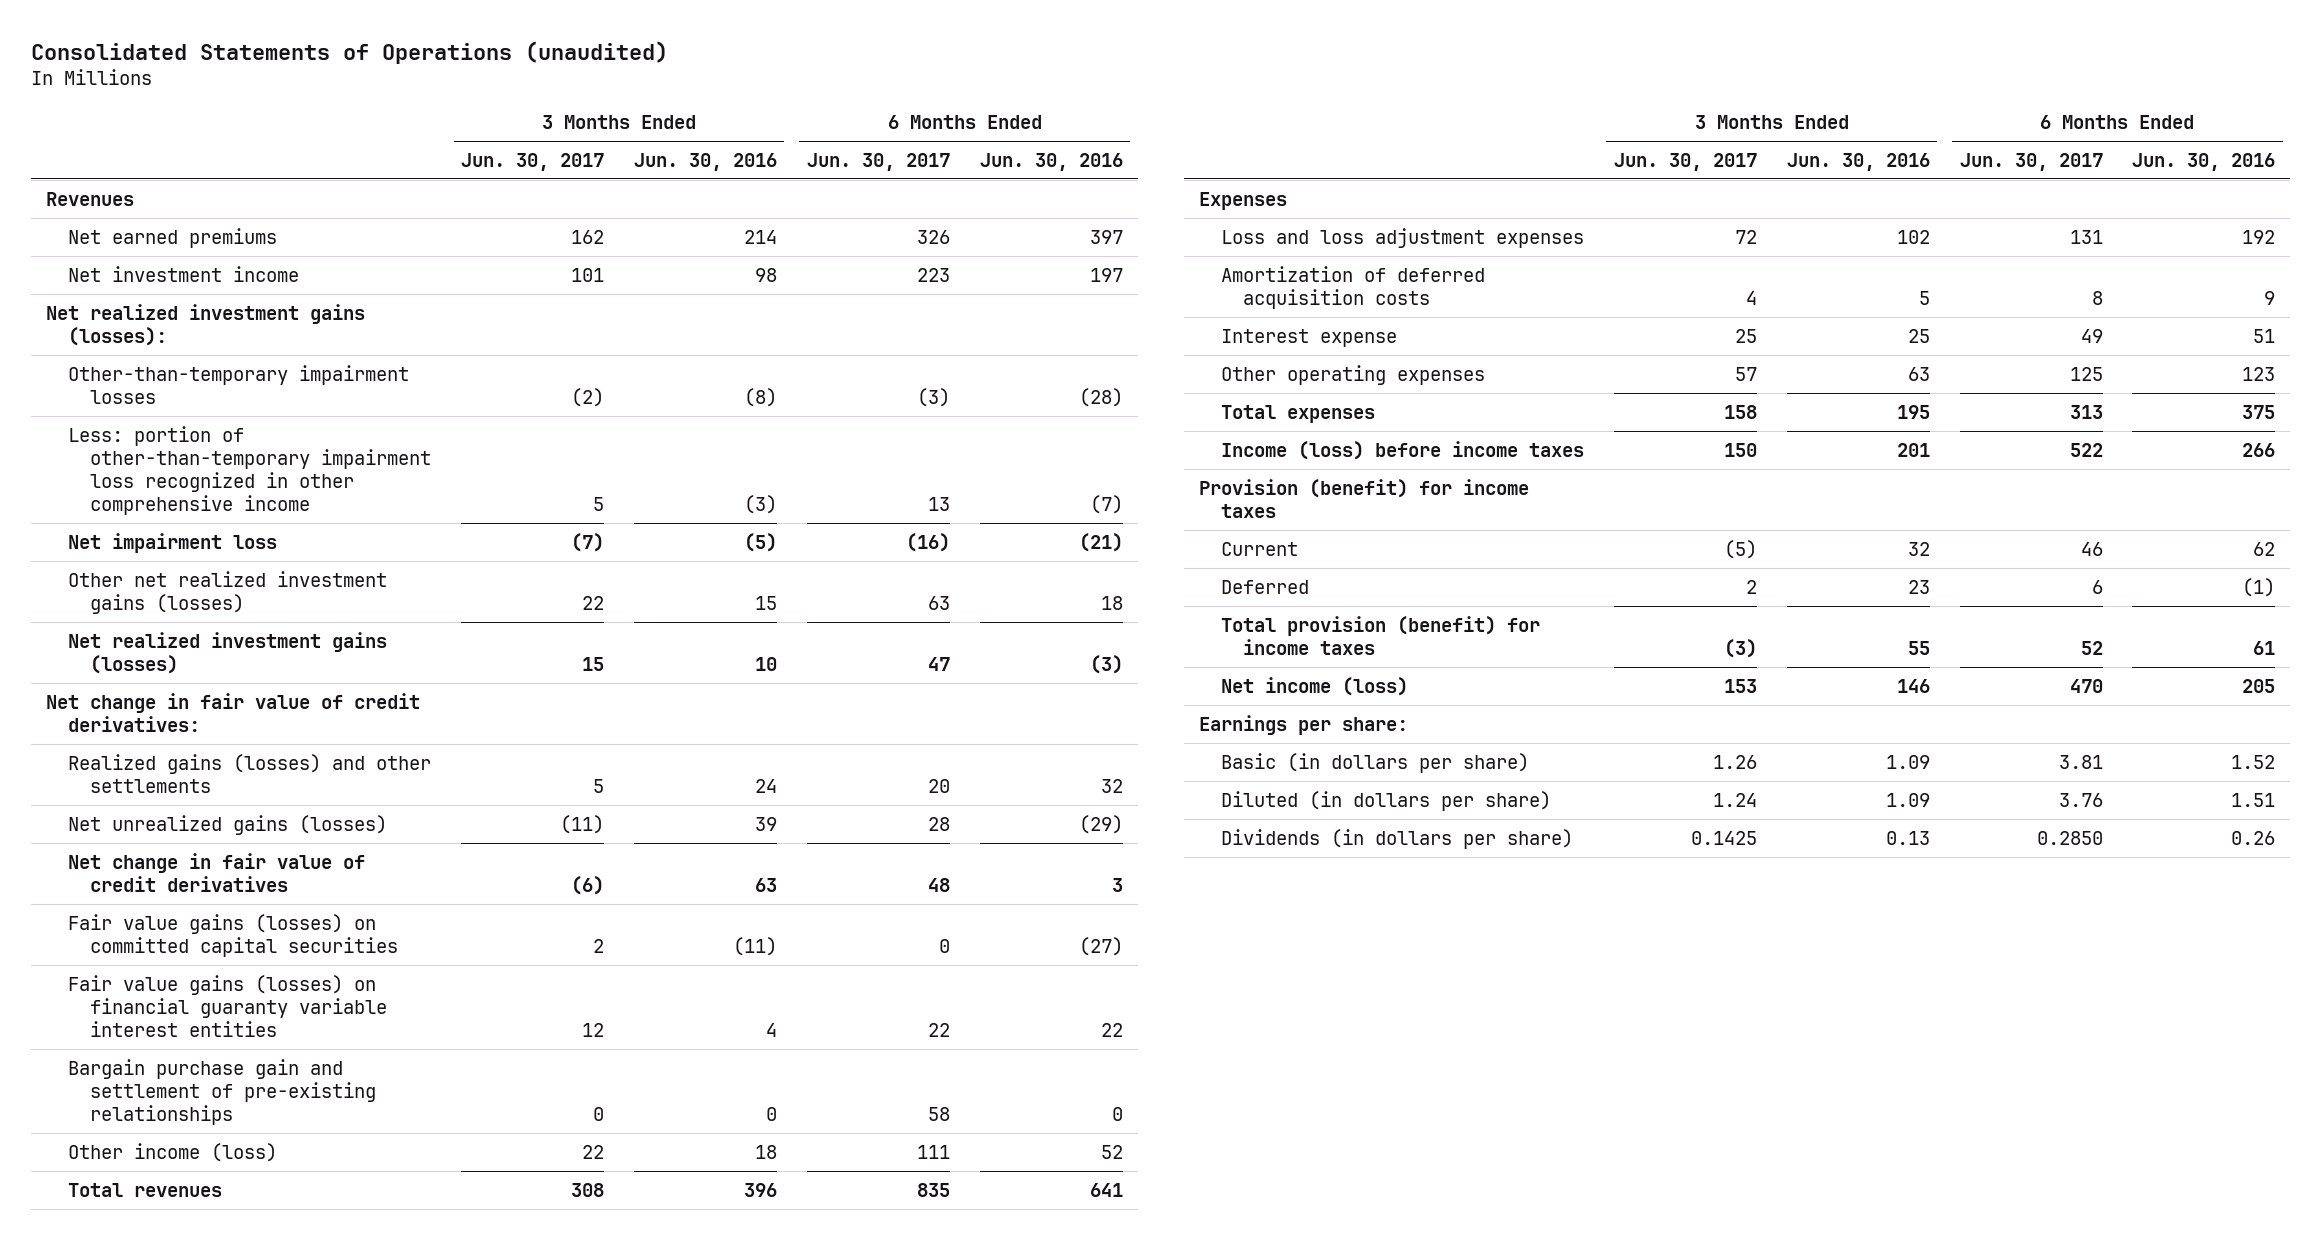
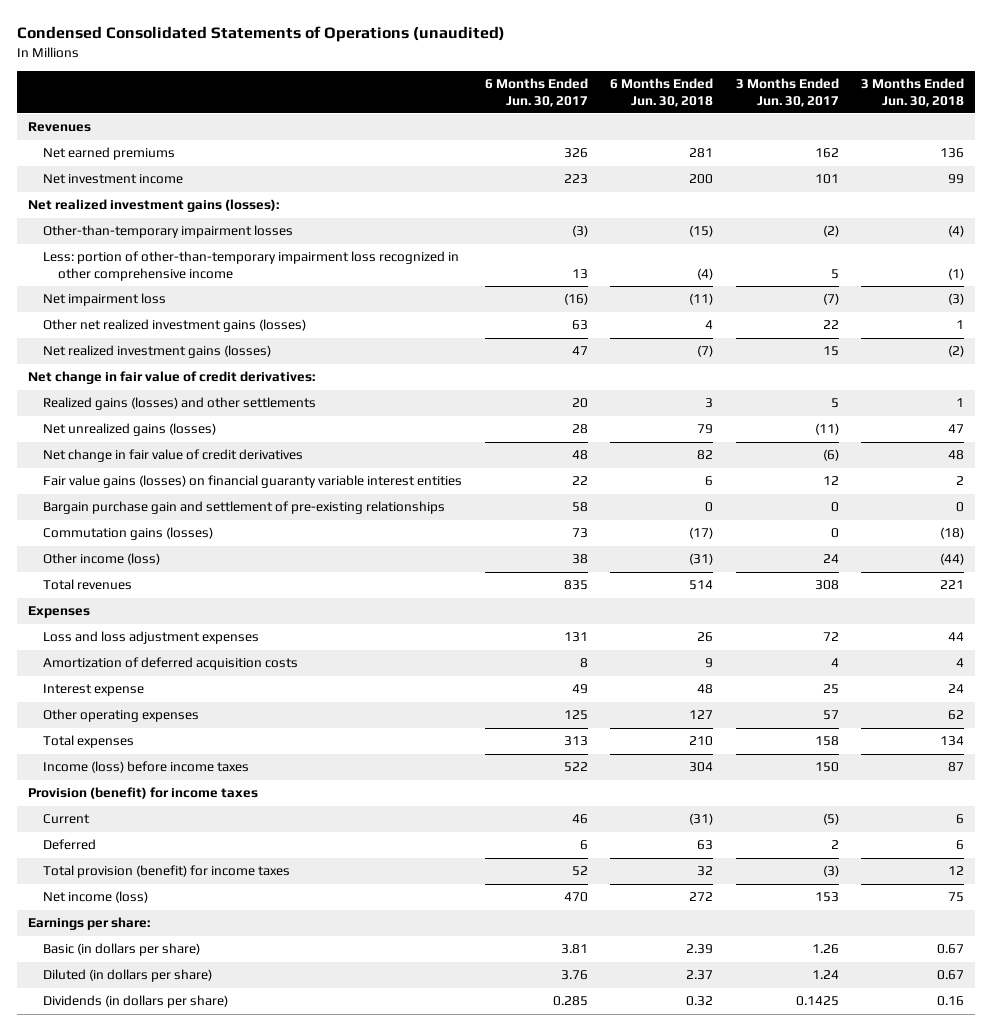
- Consolidated Statements of Operations (unaudited)
+ Condensed Consolidated Statements of Operations (unaudited)
- | 3 Months Ended Jun. 30, 2017 | 3 Months Ended Jun. 30, 2016 | 6 Months Ended Jun. 30, 2017 | 6 Months Ended Jun. 30, 2016
+ | 6 Months Ended Jun. 30, 2017 | 6 Months Ended Jun. 30, 2018 | 3 Months Ended Jun. 30, 2017 | 3 Months Ended Jun. 30, 2018
- Fair value gains (losses) on committed capital securities | 2 | (11) | 0 | (27)
- Other income (loss) | 22 | 18 | 111 | 52
+ Commutation gains (losses) | 73 | (17) | 0 | (18)
+ Other income (loss) | 38 | (31) | 24 | (44)
- Dividends (in dollars per share) | 0.1425 | 0.13 | 0.2850 | 0.26
+ Dividends (in dollars per share) | 0.285 | 0.32 | 0.1425 | 0.16

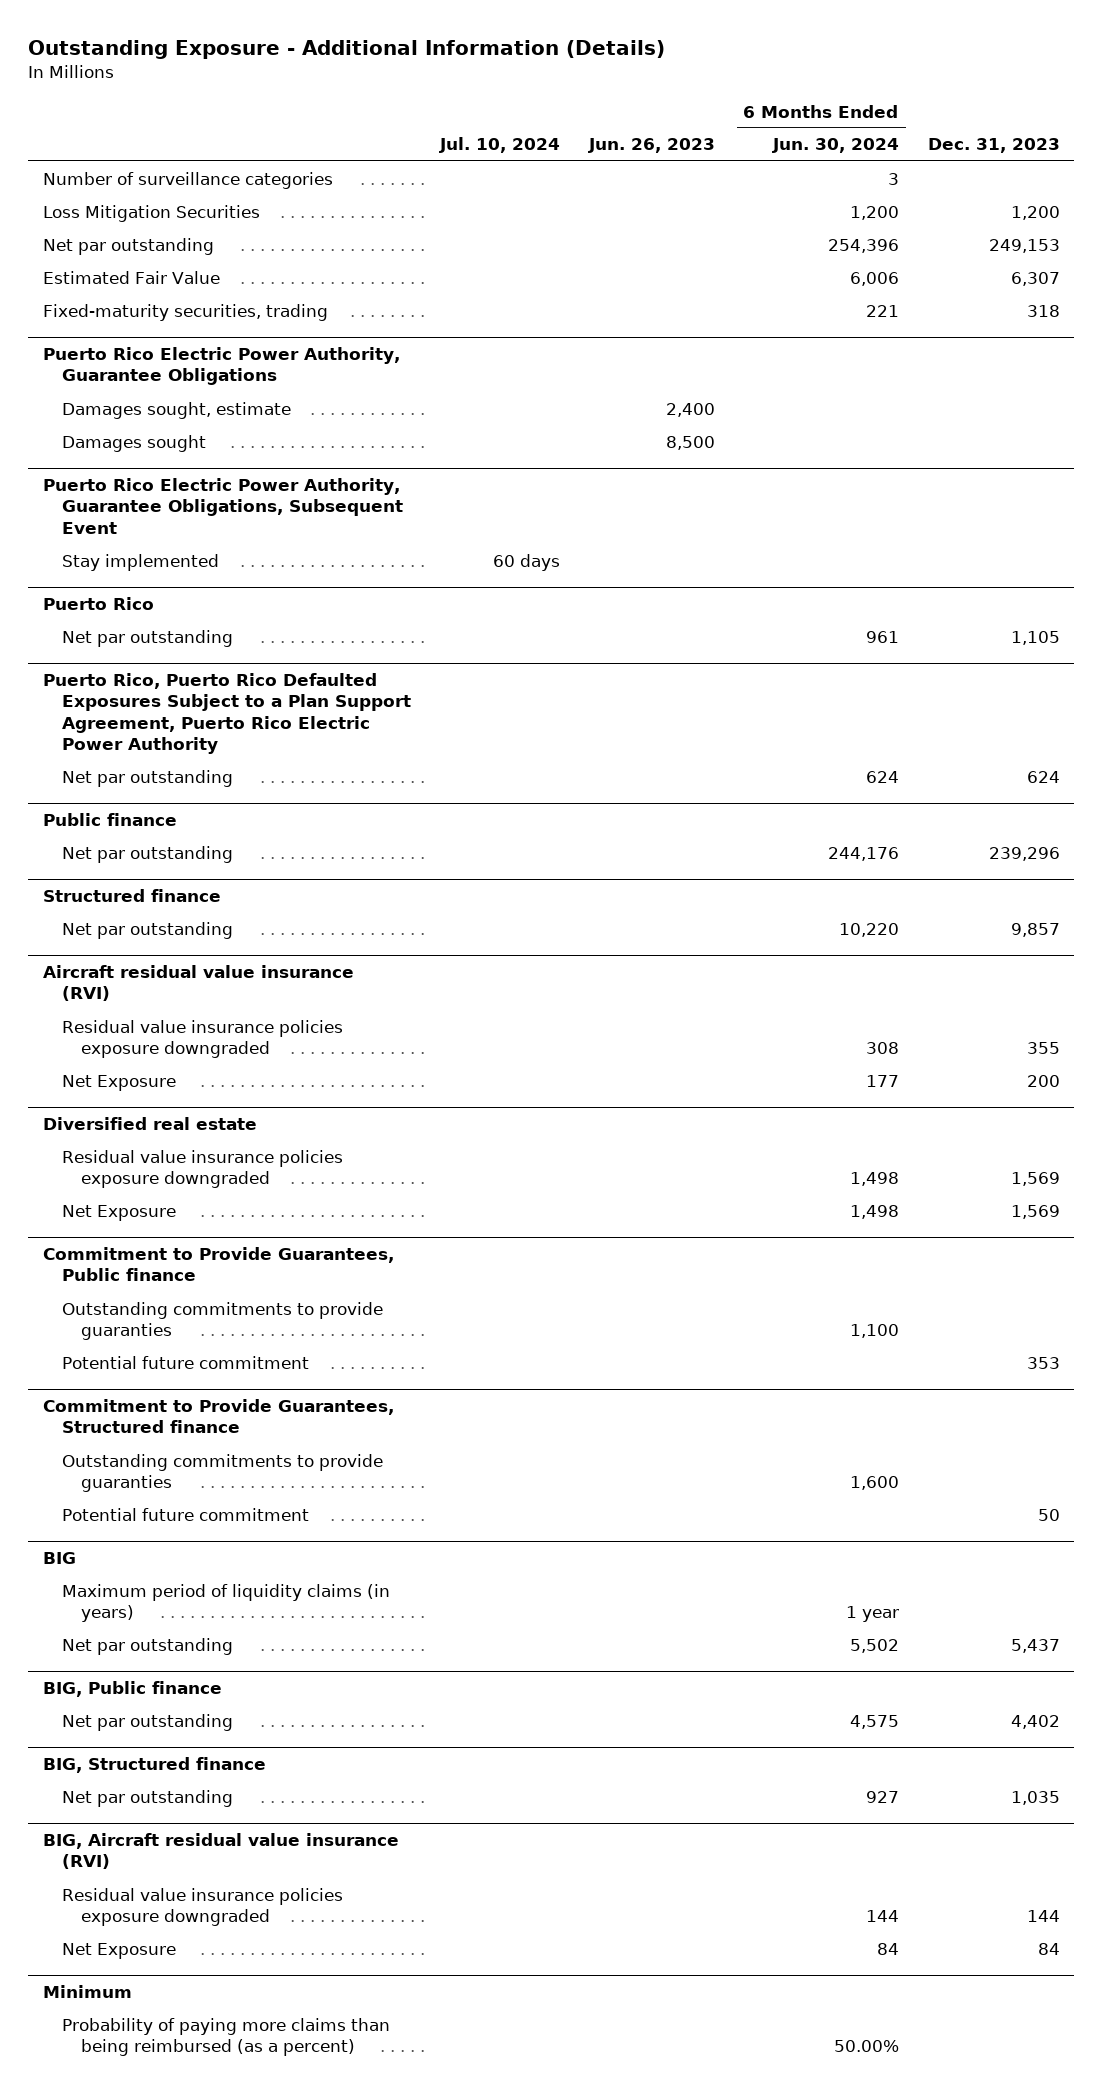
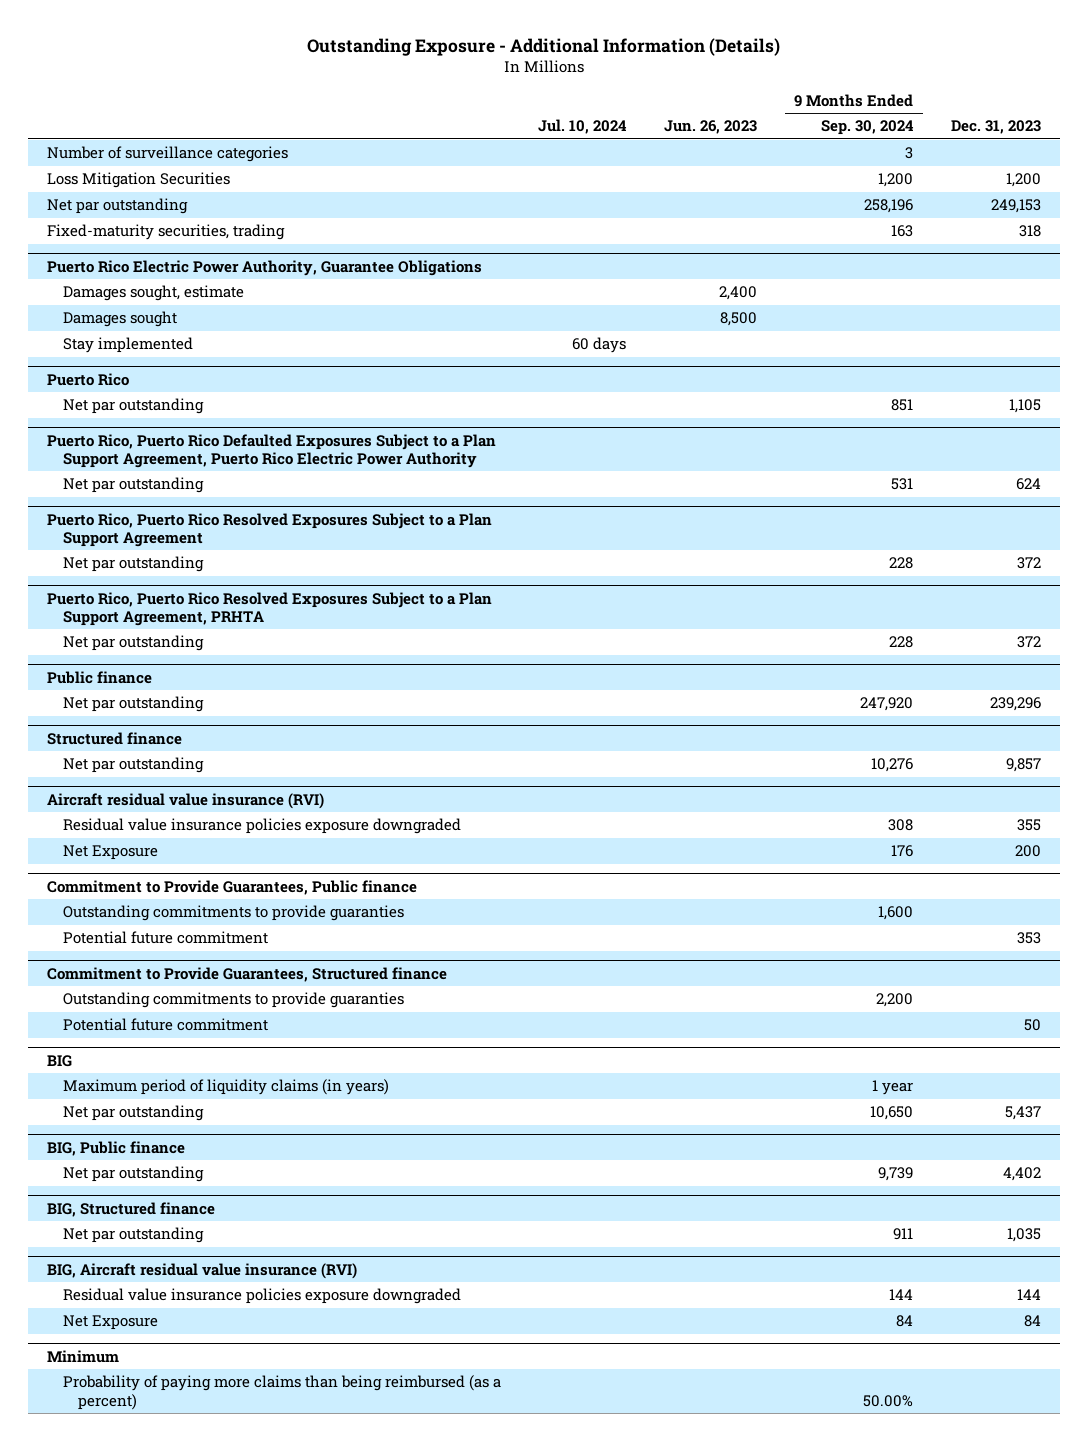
- | Jul. 10, 2024 | Jun. 26, 2023 | 6 Months Ended Jun. 30, 2024 | Dec. 31, 2023
+ | Jul. 10, 2024 | Jun. 26, 2023 | 9 Months Ended Sep. 30, 2024 | Dec. 31, 2023
- Estimated Fair Value | | | 6,006 | 6,307
- Puerto Rico Electric Power Authority, Guarantee Obligations, Subsequent Event
+ Puerto Rico, Puerto Rico Resolved Exposures Subject to a Plan Support Agreement
+ Net par outstanding | | | 228 | 372
+ Puerto Rico, Puerto Rico Resolved Exposures Subject to a Plan Support Agreement, PRHTA
+ Net par outstanding | | | 228 | 372
- Diversified real estate
- Residual value insurance policies exposure downgraded | | | 1,498 | 1,569
- Net Exposure | | | 1,498 | 1,569

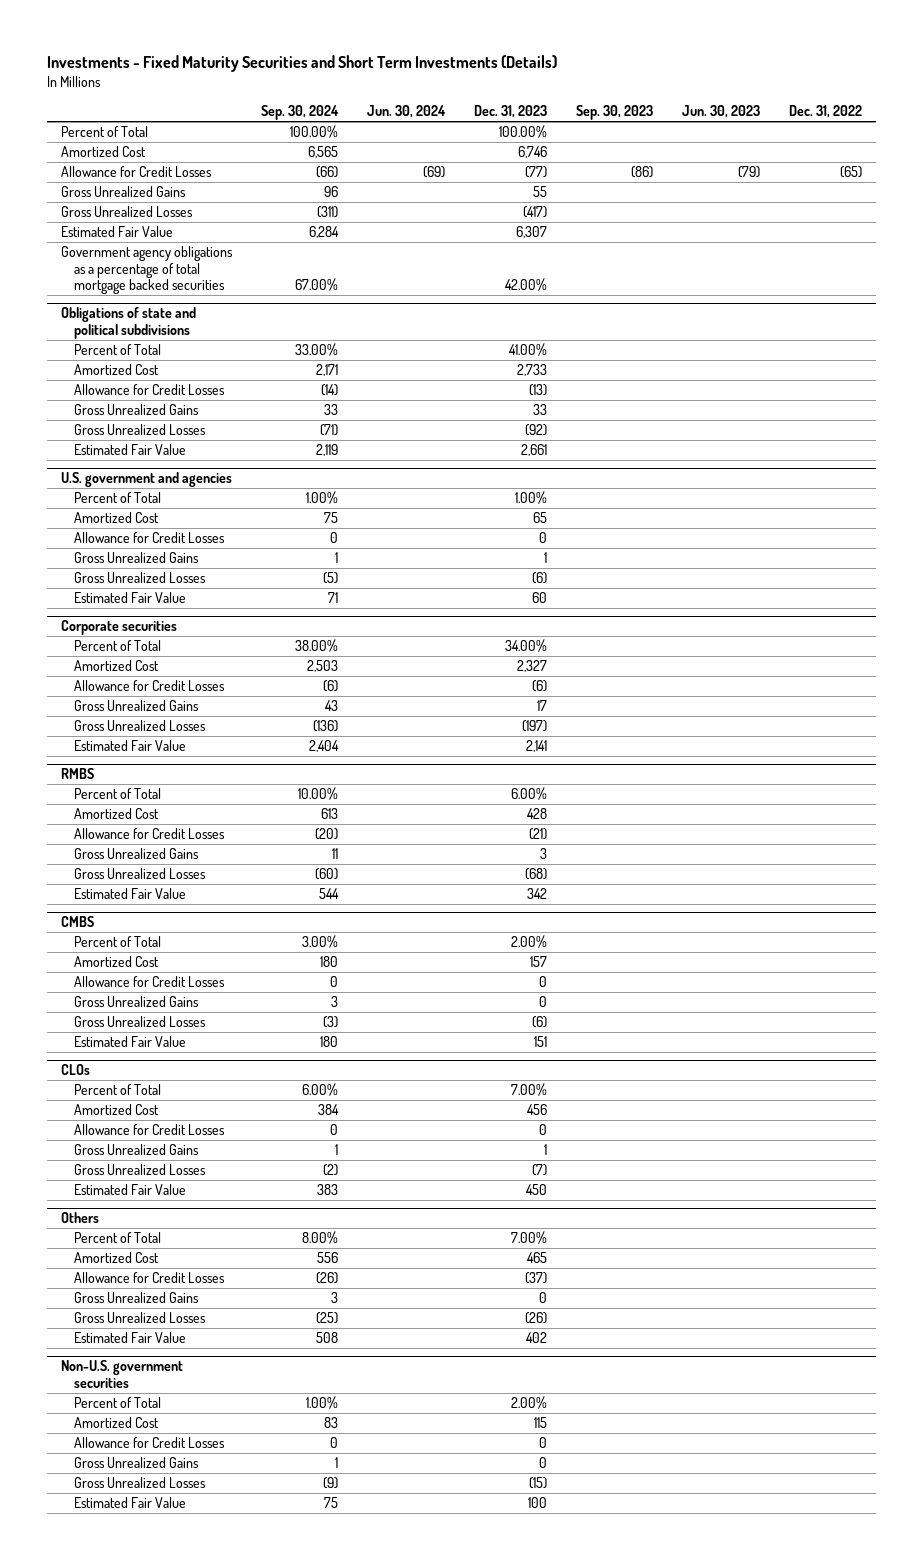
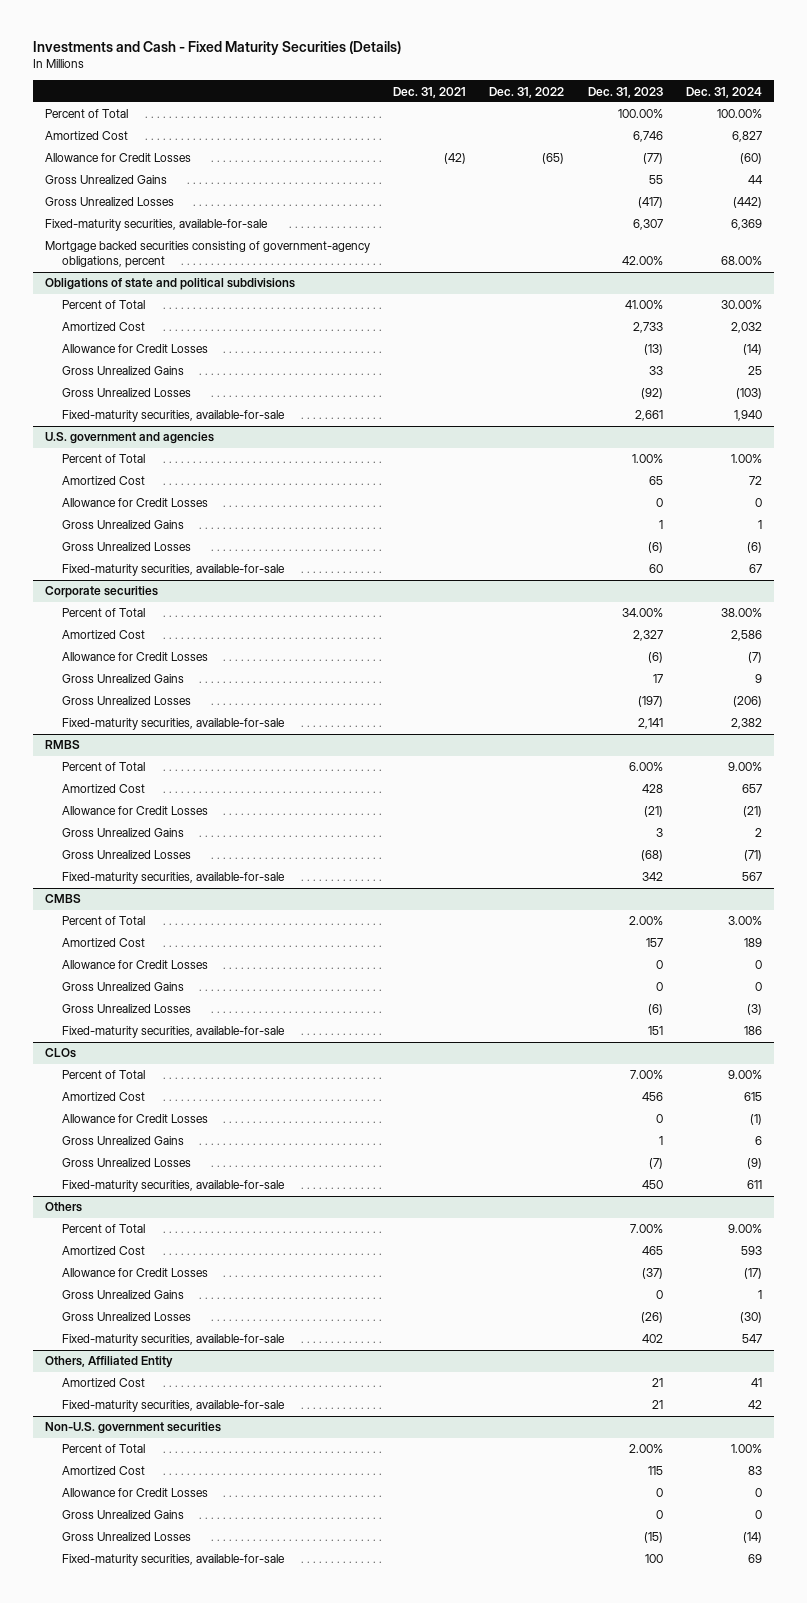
- Investments - Fixed Maturity Securities and Short Term Investments (Details)
+ Investments and Cash - Fixed Maturity Securities (Details)
- | Sep. 30, 2024 | Jun. 30, 2024 | Dec. 31, 2023 | Sep. 30, 2023 | Jun. 30, 2023 | Dec. 31, 2022
+ | Dec. 31, 2021 | Dec. 31, 2022 | Dec. 31, 2023 | Dec. 31, 2024
- Estimated Fair Value | 6,284 | | 6,307 | | |
- Government agency obligations as a percentage of total mortgage backed securities | 67.00% | | 42.00% | | |
+ Fixed-maturity securities, available-for-sale | | | 6,307 | 6,369
+ Mortgage backed securities consisting of government-agency obligations, percent | | | 42.00% | 68.00%
@ Obligations of state and political subdivisions
- Estimated Fair Value | 2,119 | | 2,661 | | |
+ Fixed-maturity securities, available-for-sale | | | 2,661 | 1,940
@ U.S. government and agencies
- Estimated Fair Value | 71 | | 60 | | |
+ Fixed-maturity securities, available-for-sale | | | 60 | 67
@ Corporate securities
- Estimated Fair Value | 2,404 | | 2,141 | | |
+ Fixed-maturity securities, available-for-sale | | | 2,141 | 2,382
@ RMBS
- Estimated Fair Value | 544 | | 342 | | |
+ Fixed-maturity securities, available-for-sale | | | 342 | 567
@ CMBS
- Estimated Fair Value | 180 | | 151 | | |
+ Fixed-maturity securities, available-for-sale | | | 151 | 186
@ CLOs
- Estimated Fair Value | 383 | | 450 | | |
+ Fixed-maturity securities, available-for-sale | | | 450 | 611
@ Others
- Estimated Fair Value | 508 | | 402 | | |
+ Fixed-maturity securities, available-for-sale | | | 402 | 547
+ Others, Affiliated Entity
+ Amortized Cost | | | 21 | 41
+ Fixed-maturity securities, available-for-sale | | | 21 | 42
@ Non-U.S. government securities
- Estimated Fair Value | 75 | | 100 | | |
+ Fixed-maturity securities, available-for-sale | | | 100 | 69

